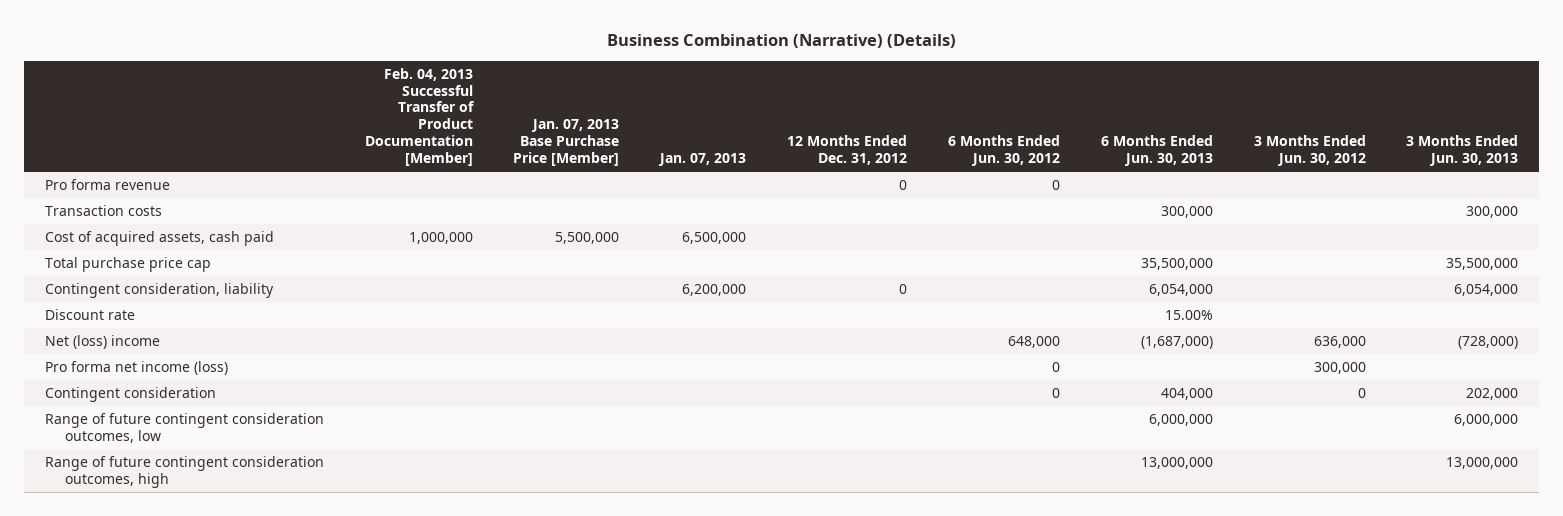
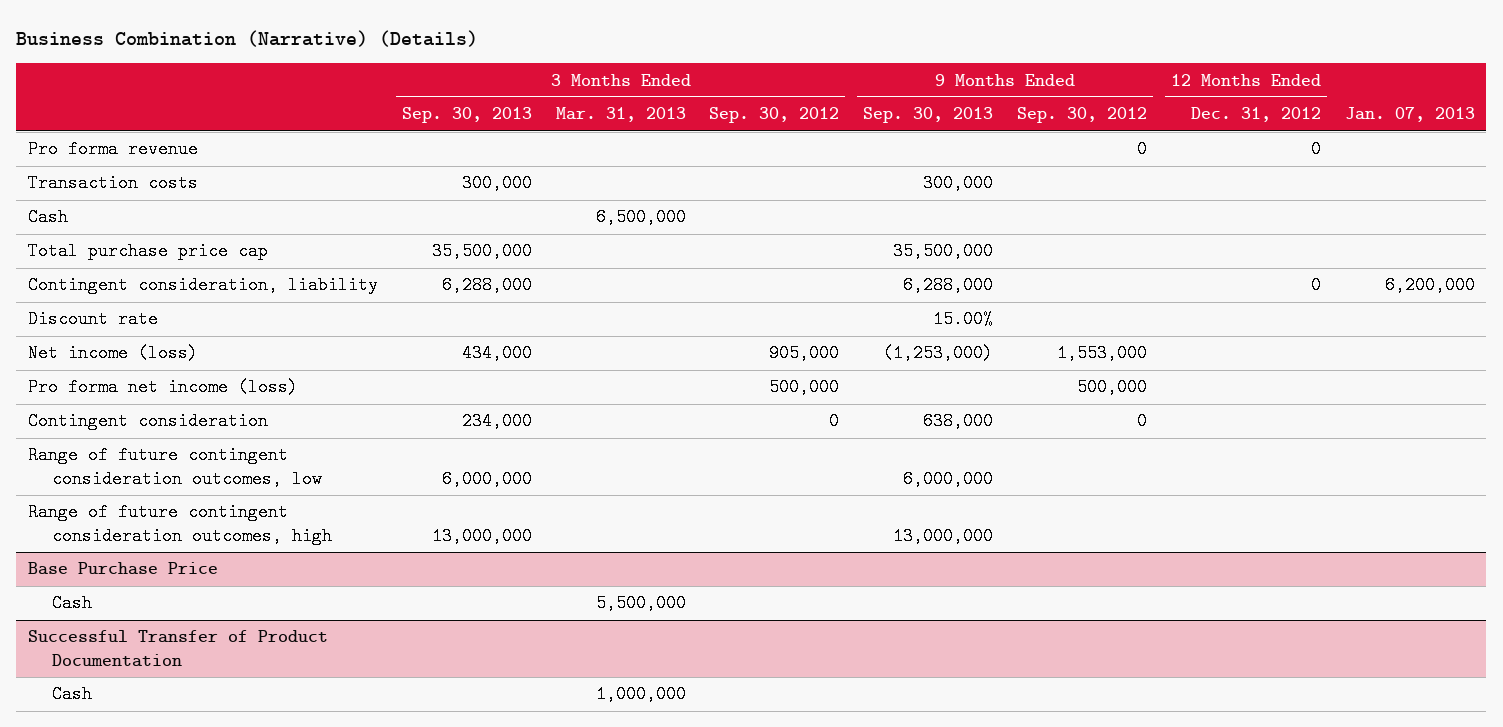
- | Feb. 04, 2013 Successful Transfer of Product Documentation [Member] | Jan. 07, 2013 Base Purchase Price [Member] | Jan. 07, 2013 | 12 Months Ended Dec. 31, 2012 | 6 Months Ended Jun. 30, 2012 | 6 Months Ended Jun. 30, 2013 | 3 Months Ended Jun. 30, 2012 | 3 Months Ended Jun. 30, 2013
+ | 3 Months Ended Sep. 30, 2013 | 3 Months Ended Mar. 31, 2013 | 3 Months Ended Sep. 30, 2012 | 9 Months Ended Sep. 30, 2013 | 9 Months Ended Sep. 30, 2012 | 12 Months Ended Dec. 31, 2012 | Jan. 07, 2013
- Cost of acquired assets, cash paid | 1,000,000 | 5,500,000 | 6,500,000 | | | | |
+ Cash | | 6,500,000 | | | | |
- Net (loss) income | | | | | 648,000 | (1,687,000) | 636,000 | (728,000)
+ Net income (loss) | 434,000 | | 905,000 | (1,253,000) | 1,553,000 | |
+ Base Purchase Price
+ Cash | | 5,500,000 | | | | |
+ Successful Transfer of Product Documentation
+ Cash | | 1,000,000 | | | | |

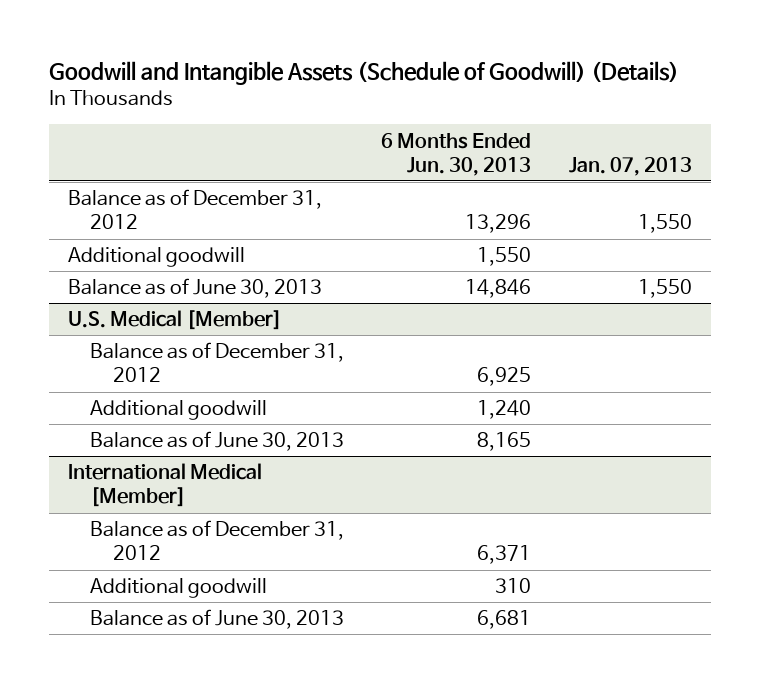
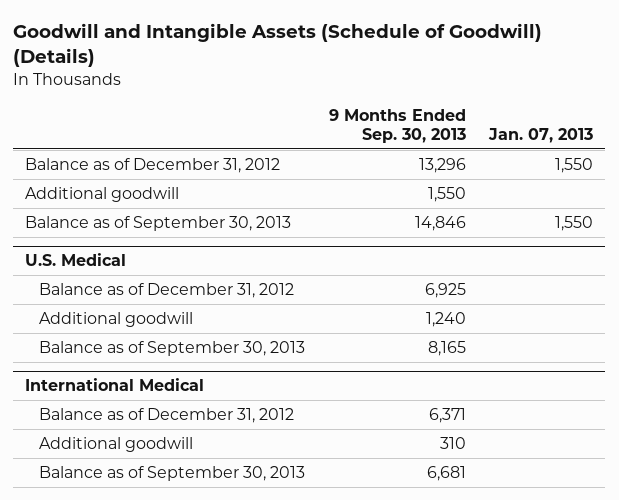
- | 6 Months Ended Jun. 30, 2013 | Jan. 07, 2013
+ | 9 Months Ended Sep. 30, 2013 | Jan. 07, 2013
- Balance as of June 30, 2013 | 14,846 | 1,550
- U.S. Medical [Member]
+ Balance as of September 30, 2013 | 14,846 | 1,550
+ U.S. Medical
- Balance as of June 30, 2013 | 8,165 |
- International Medical [Member]
+ Balance as of September 30, 2013 | 8,165 |
+ International Medical
- Balance as of June 30, 2013 | 6,681 |
+ Balance as of September 30, 2013 | 6,681 |

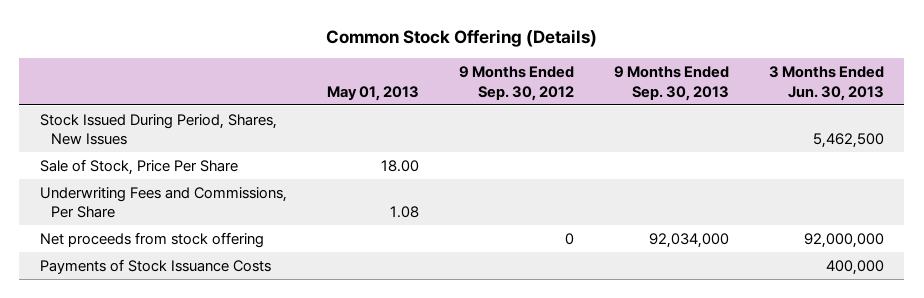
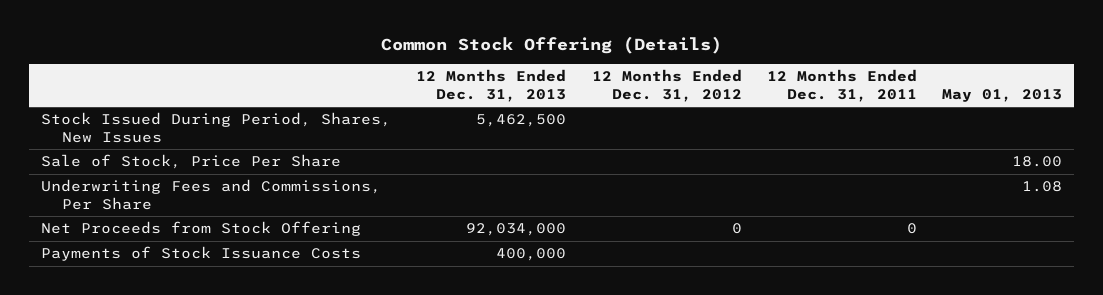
- | May 01, 2013 | 9 Months Ended Sep. 30, 2012 | 9 Months Ended Sep. 30, 2013 | 3 Months Ended Jun. 30, 2013
+ | 12 Months Ended Dec. 31, 2013 | 12 Months Ended Dec. 31, 2012 | 12 Months Ended Dec. 31, 2011 | May 01, 2013
- Net proceeds from stock offering | | 0 | 92,034,000 | 92,000,000
+ Net Proceeds from Stock Offering | 92,034,000 | 0 | 0 |

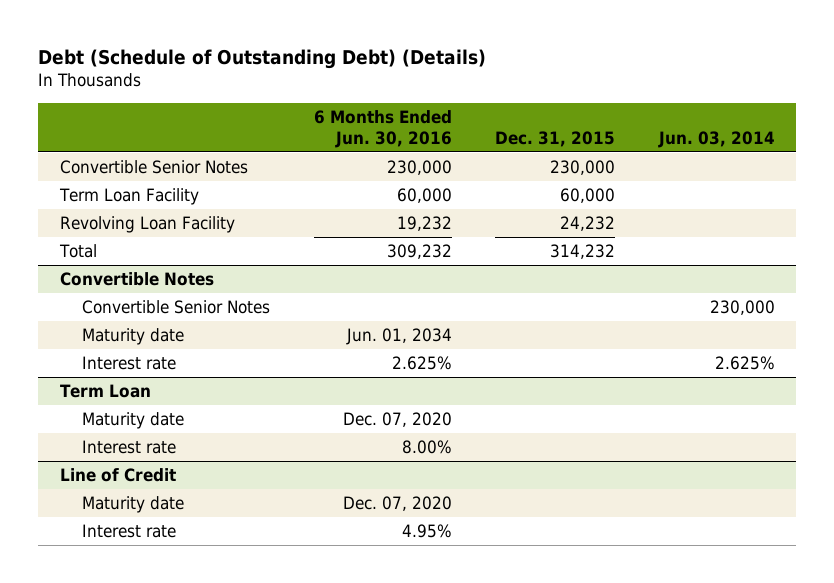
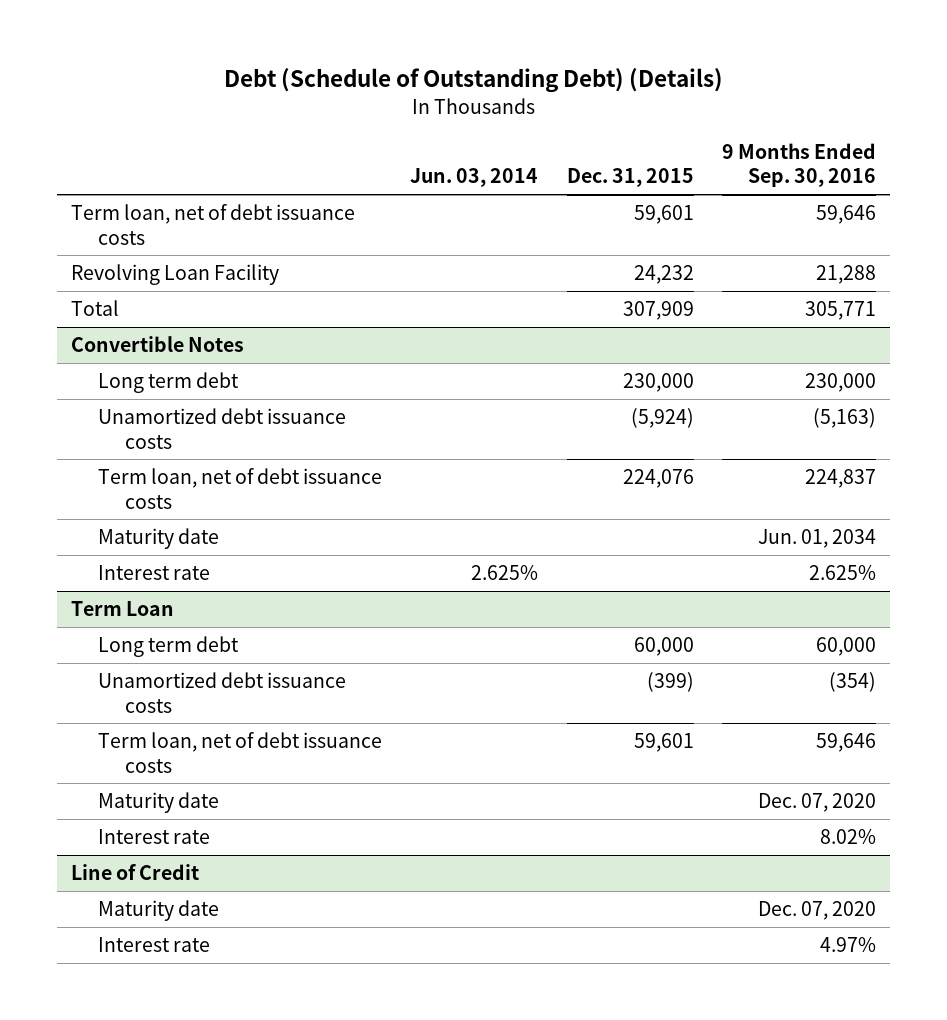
- | 6 Months Ended Jun. 30, 2016 | Dec. 31, 2015 | Jun. 03, 2014
+ | Jun. 03, 2014 | Dec. 31, 2015 | 9 Months Ended Sep. 30, 2016
- Convertible Senior Notes | 230,000 | 230,000 |
- Term Loan Facility | 60,000 | 60,000 |
+ Term loan, net of debt issuance costs | | 59,601 | 59,646
- Total | 309,232 | 314,232 |
+ Total | | 307,909 | 305,771
@ Convertible Notes
- Convertible Senior Notes | | | 230,000
+ Long term debt | | 230,000 | 230,000
+ Unamortized debt issuance costs | | (5,924) | (5,163)
+ Term loan, net of debt issuance costs | | 224,076 | 224,837
@ Term Loan
+ Long term debt | | 60,000 | 60,000
+ Unamortized debt issuance costs | | (399) | (354)
+ Term loan, net of debt issuance costs | | 59,601 | 59,646

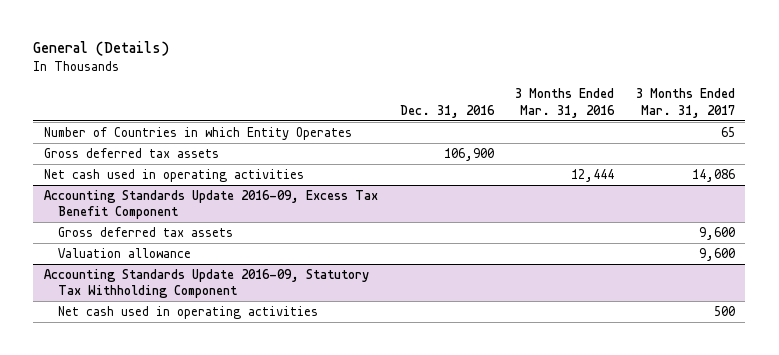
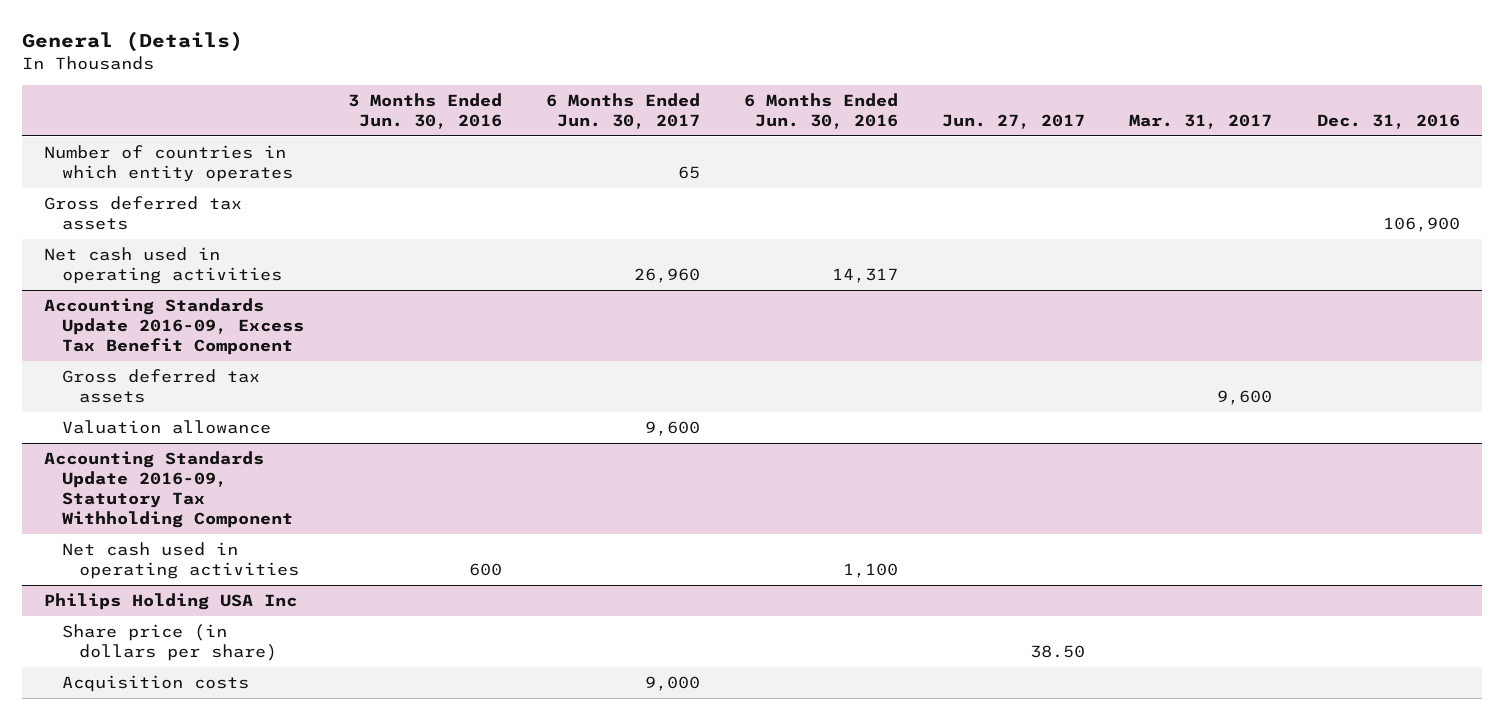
- | Dec. 31, 2016 | 3 Months Ended Mar. 31, 2016 | 3 Months Ended Mar. 31, 2017
+ | 3 Months Ended Jun. 30, 2016 | 6 Months Ended Jun. 30, 2017 | 6 Months Ended Jun. 30, 2016 | Jun. 27, 2017 | Mar. 31, 2017 | Dec. 31, 2016
- Number of Countries in which Entity Operates | | | 65
+ Number of countries in which entity operates | | 65 | | | |
+ Philips Holding USA Inc
+ Share price (in dollars per share) | | | | 38.50 | |
+ Acquisition costs | | 9,000 | | | |

